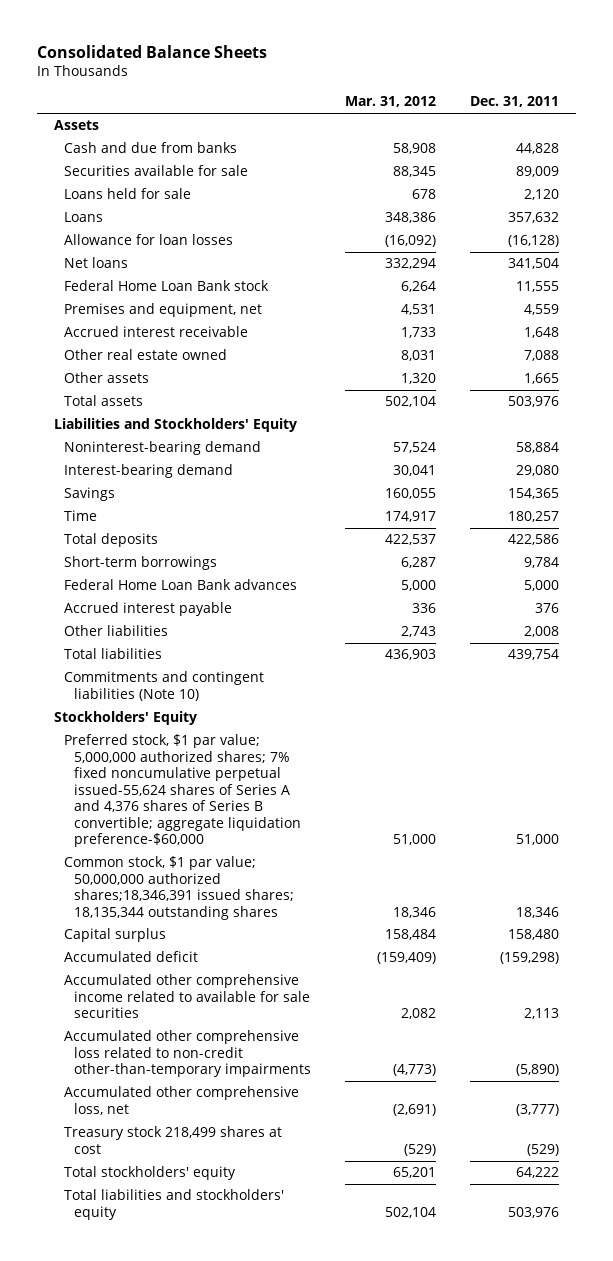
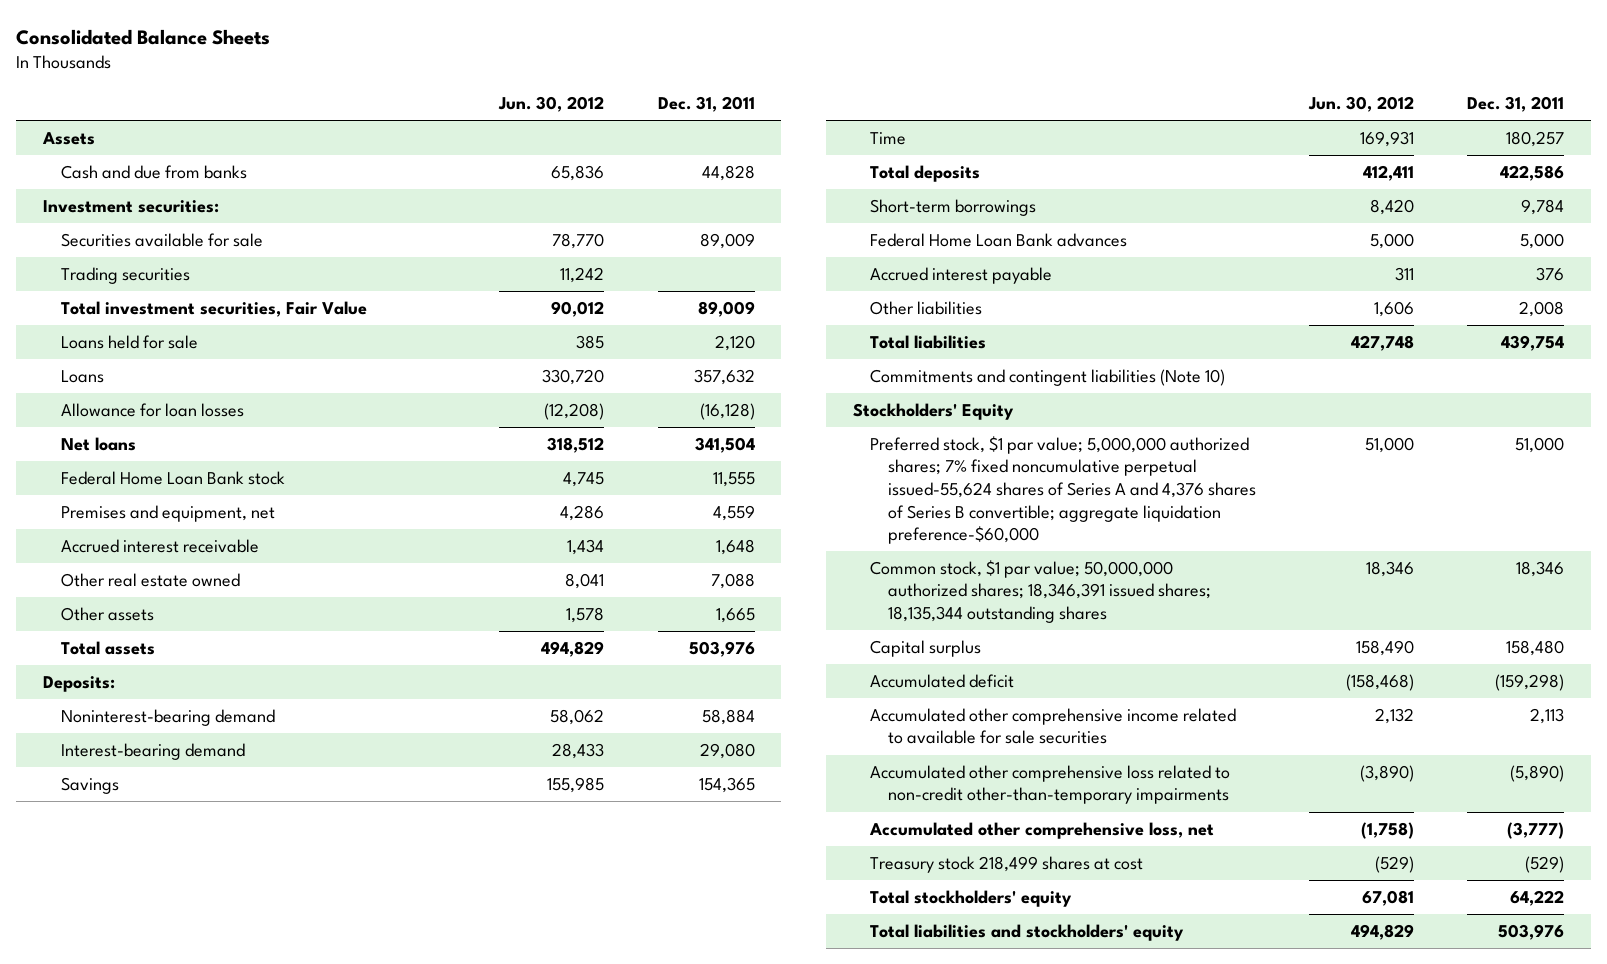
- | Mar. 31, 2012 | Dec. 31, 2011
+ | Jun. 30, 2012 | Dec. 31, 2011
+ Investment securities:
+ Trading securities | 11,242 |
+ Total investment securities, Fair Value | 90,012 | 89,009
- Liabilities and Stockholders' Equity
+ Deposits:
- Common stock, $1 par value; 50,000,000 authorized shares;18,346,391 issued shares; 18,135,344 outstanding shares | 18,346 | 18,346
+ Common stock, $1 par value; 50,000,000 authorized shares; 18,346,391 issued shares; 18,135,344 outstanding shares | 18,346 | 18,346

